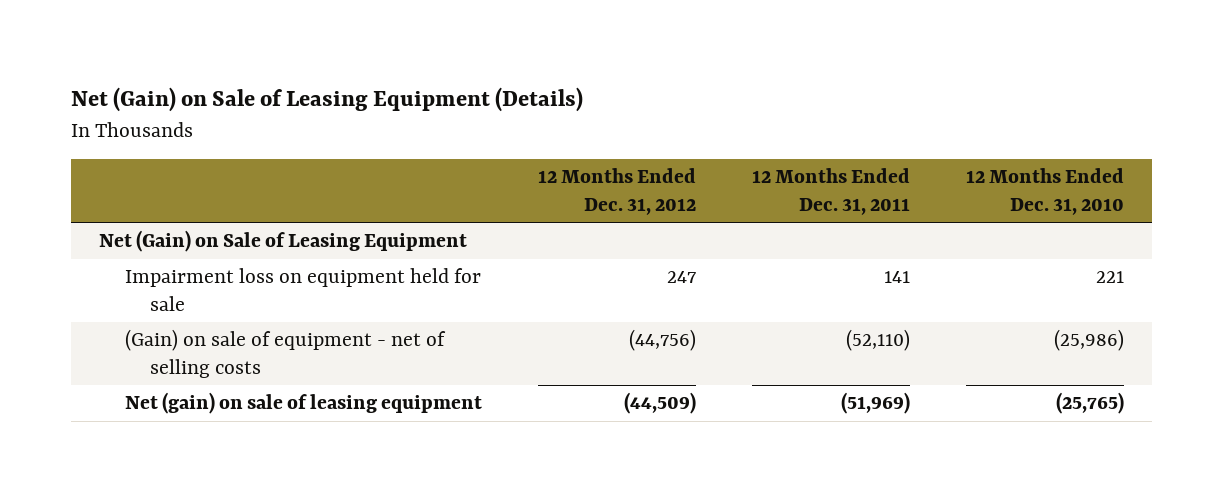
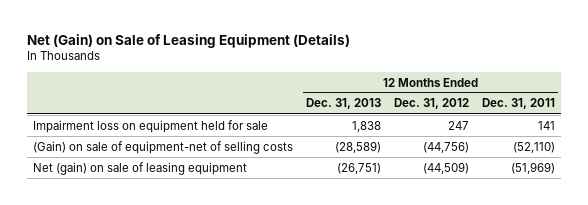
- | 12 Months Ended Dec. 31, 2012 | 12 Months Ended Dec. 31, 2011 | 12 Months Ended Dec. 31, 2010
+ | 12 Months Ended Dec. 31, 2013 | 12 Months Ended Dec. 31, 2012 | 12 Months Ended Dec. 31, 2011
- Net (Gain) on Sale of Leasing Equipment
- (Gain) on sale of equipment - net of selling costs | (44,756) | (52,110) | (25,986)
+ (Gain) on sale of equipment-net of selling costs | (28,589) | (44,756) | (52,110)

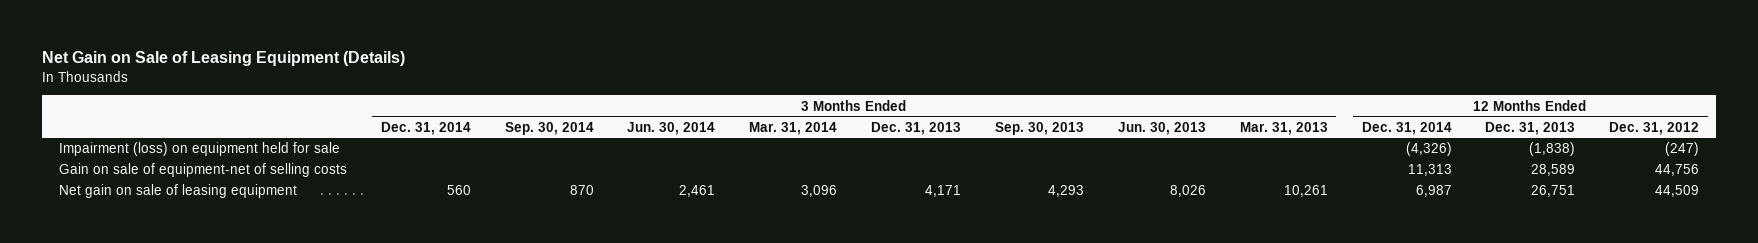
- Net (Gain) on Sale of Leasing Equipment (Details)
+ Net Gain on Sale of Leasing Equipment (Details)
- | 12 Months Ended Dec. 31, 2013 | 12 Months Ended Dec. 31, 2012 | 12 Months Ended Dec. 31, 2011
+ | 3 Months Ended Dec. 31, 2014 | 3 Months Ended Sep. 30, 2014 | 3 Months Ended Jun. 30, 2014 | 3 Months Ended Mar. 31, 2014 | 3 Months Ended Dec. 31, 2013 | 3 Months Ended Sep. 30, 2013 | 3 Months Ended Jun. 30, 2013 | 3 Months Ended Mar. 31, 2013 | 12 Months Ended Dec. 31, 2014 | 12 Months Ended Dec. 31, 2013 | 12 Months Ended Dec. 31, 2012
- Impairment loss on equipment held for sale | 1,838 | 247 | 141
- (Gain) on sale of equipment-net of selling costs | (28,589) | (44,756) | (52,110)
- Net (gain) on sale of leasing equipment | (26,751) | (44,509) | (51,969)
+ Impairment (loss) on equipment held for sale | | | | | | | | | (4,326) | (1,838) | (247)
+ Gain on sale of equipment-net of selling costs | | | | | | | | | 11,313 | 28,589 | 44,756
+ Net gain on sale of leasing equipment | 560 | 870 | 2,461 | 3,096 | 4,171 | 4,293 | 8,026 | 10,261 | 6,987 | 26,751 | 44,509

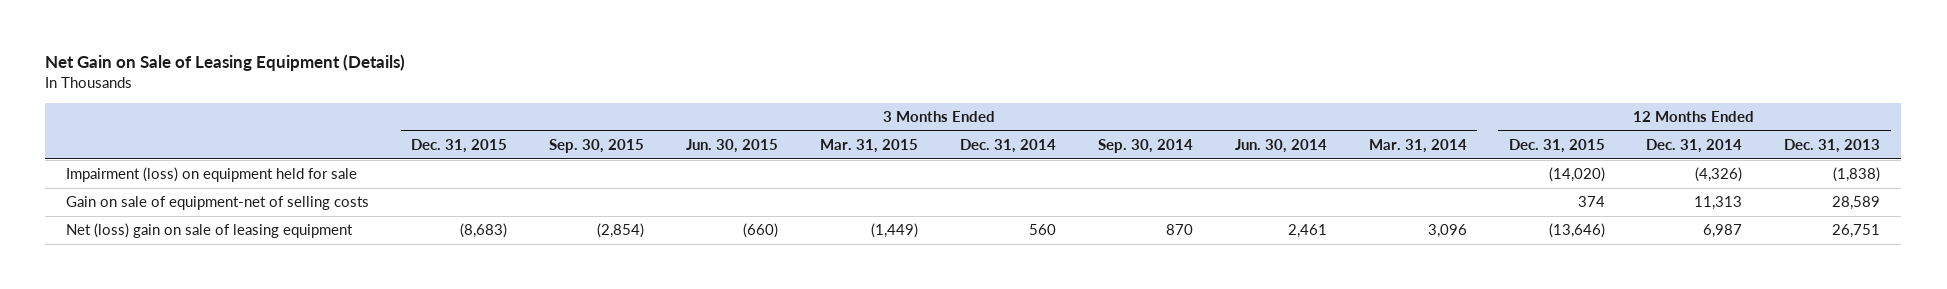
- | 3 Months Ended Dec. 31, 2014 | 3 Months Ended Sep. 30, 2014 | 3 Months Ended Jun. 30, 2014 | 3 Months Ended Mar. 31, 2014 | 3 Months Ended Dec. 31, 2013 | 3 Months Ended Sep. 30, 2013 | 3 Months Ended Jun. 30, 2013 | 3 Months Ended Mar. 31, 2013 | 12 Months Ended Dec. 31, 2014 | 12 Months Ended Dec. 31, 2013 | 12 Months Ended Dec. 31, 2012
+ | 3 Months Ended Dec. 31, 2015 | 3 Months Ended Sep. 30, 2015 | 3 Months Ended Jun. 30, 2015 | 3 Months Ended Mar. 31, 2015 | 3 Months Ended Dec. 31, 2014 | 3 Months Ended Sep. 30, 2014 | 3 Months Ended Jun. 30, 2014 | 3 Months Ended Mar. 31, 2014 | 12 Months Ended Dec. 31, 2015 | 12 Months Ended Dec. 31, 2014 | 12 Months Ended Dec. 31, 2013
- Net gain on sale of leasing equipment | 560 | 870 | 2,461 | 3,096 | 4,171 | 4,293 | 8,026 | 10,261 | 6,987 | 26,751 | 44,509
+ Net (loss) gain on sale of leasing equipment | (8,683) | (2,854) | (660) | (1,449) | 560 | 870 | 2,461 | 3,096 | (13,646) | 6,987 | 26,751

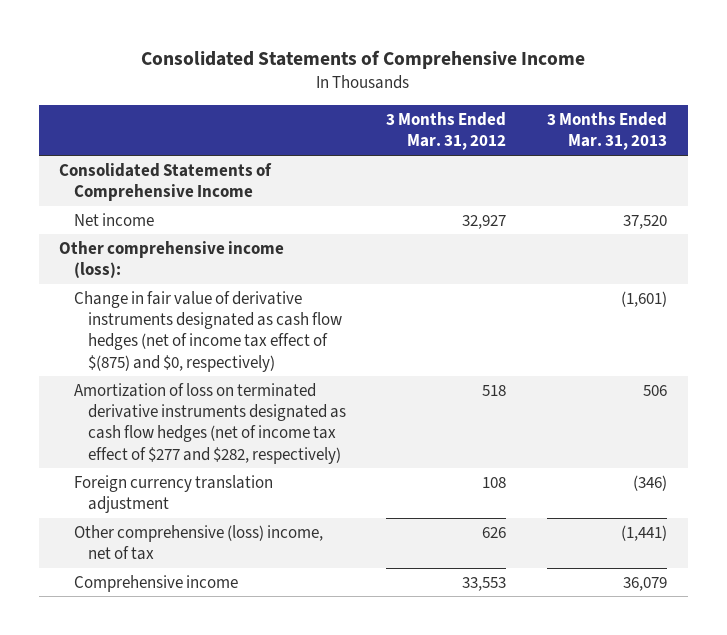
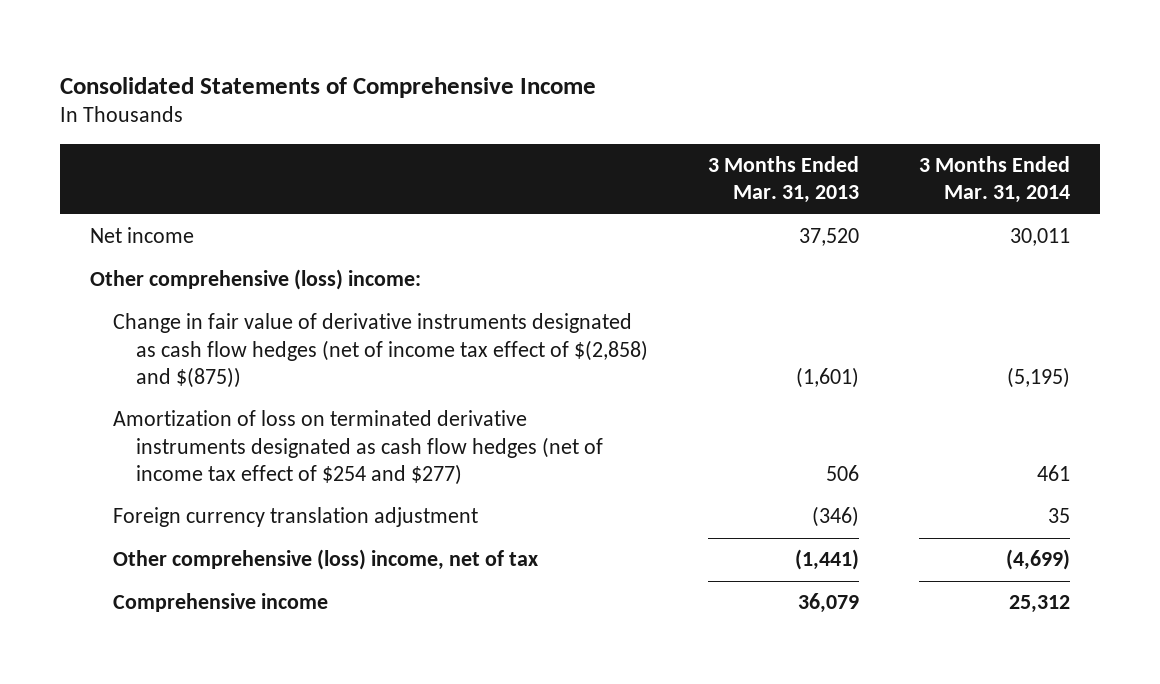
- | 3 Months Ended Mar. 31, 2012 | 3 Months Ended Mar. 31, 2013
+ | 3 Months Ended Mar. 31, 2013 | 3 Months Ended Mar. 31, 2014
- Consolidated Statements of Comprehensive Income
- Other comprehensive income (loss):
- Change in fair value of derivative instruments designated as cash flow hedges (net of income tax effect of $(875) and $0, respectively) | | (1,601)
- Amortization of loss on terminated derivative instruments designated as cash flow hedges (net of income tax effect of $277 and $282, respectively) | 518 | 506
+ Other comprehensive (loss) income:
+ Change in fair value of derivative instruments designated as cash flow hedges (net of income tax effect of $(2,858) and $(875)) | (1,601) | (5,195)
+ Amortization of loss on terminated derivative instruments designated as cash flow hedges (net of income tax effect of $254 and $277) | 506 | 461

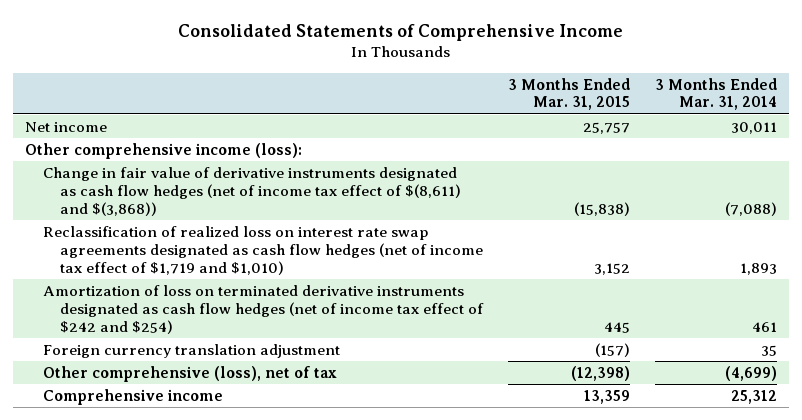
- | 3 Months Ended Mar. 31, 2013 | 3 Months Ended Mar. 31, 2014
+ | 3 Months Ended Mar. 31, 2015 | 3 Months Ended Mar. 31, 2014
- Other comprehensive (loss) income:
- Change in fair value of derivative instruments designated as cash flow hedges (net of income tax effect of $(2,858) and $(875)) | (1,601) | (5,195)
- Amortization of loss on terminated derivative instruments designated as cash flow hedges (net of income tax effect of $254 and $277) | 506 | 461
+ Other comprehensive income (loss):
+ Change in fair value of derivative instruments designated as cash flow hedges (net of income tax effect of $(8,611) and $(3,868)) | (15,838) | (7,088)
+ Reclassification of realized loss on interest rate swap agreements designated as cash flow hedges (net of income tax effect of $1,719 and $1,010) | 3,152 | 1,893
+ Amortization of loss on terminated derivative instruments designated as cash flow hedges (net of income tax effect of $242 and $254) | 445 | 461
- Other comprehensive (loss) income, net of tax | (1,441) | (4,699)
+ Other comprehensive (loss), net of tax | (12,398) | (4,699)

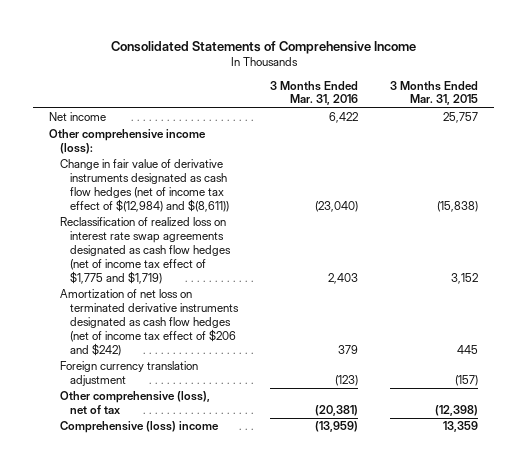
- | 3 Months Ended Mar. 31, 2015 | 3 Months Ended Mar. 31, 2014
+ | 3 Months Ended Mar. 31, 2016 | 3 Months Ended Mar. 31, 2015
- Change in fair value of derivative instruments designated as cash flow hedges (net of income tax effect of $(8,611) and $(3,868)) | (15,838) | (7,088)
- Reclassification of realized loss on interest rate swap agreements designated as cash flow hedges (net of income tax effect of $1,719 and $1,010) | 3,152 | 1,893
- Amortization of loss on terminated derivative instruments designated as cash flow hedges (net of income tax effect of $242 and $254) | 445 | 461
+ Change in fair value of derivative instruments designated as cash flow hedges (net of income tax effect of $(12,984) and $(8,611)) | (23,040) | (15,838)
+ Reclassification of realized loss on interest rate swap agreements designated as cash flow hedges (net of income tax effect of $1,775 and $1,719) | 2,403 | 3,152
+ Amortization of net loss on terminated derivative instruments designated as cash flow hedges (net of income tax effect of $206 and $242) | 379 | 445
- Comprehensive income | 13,359 | 25,312
+ Comprehensive (loss) income | (13,959) | 13,359

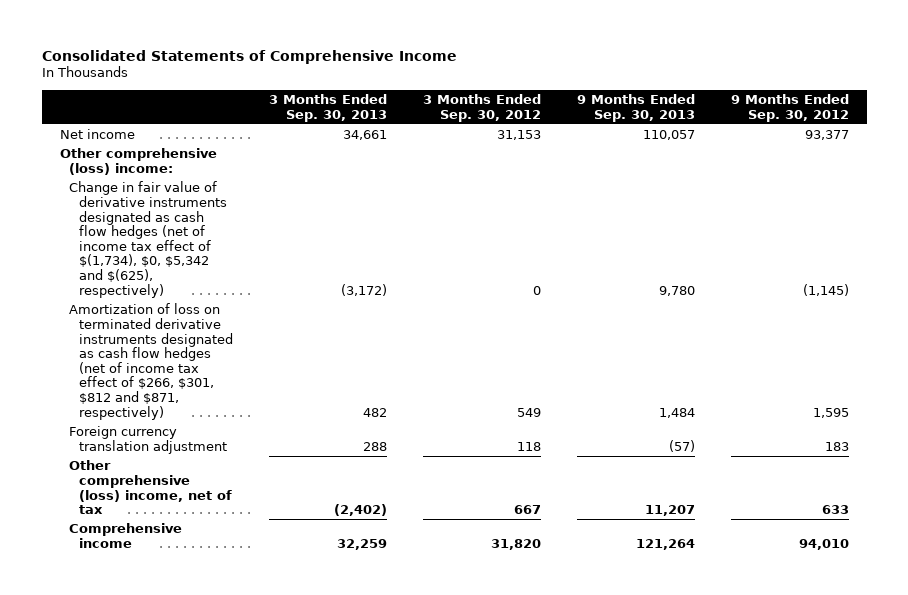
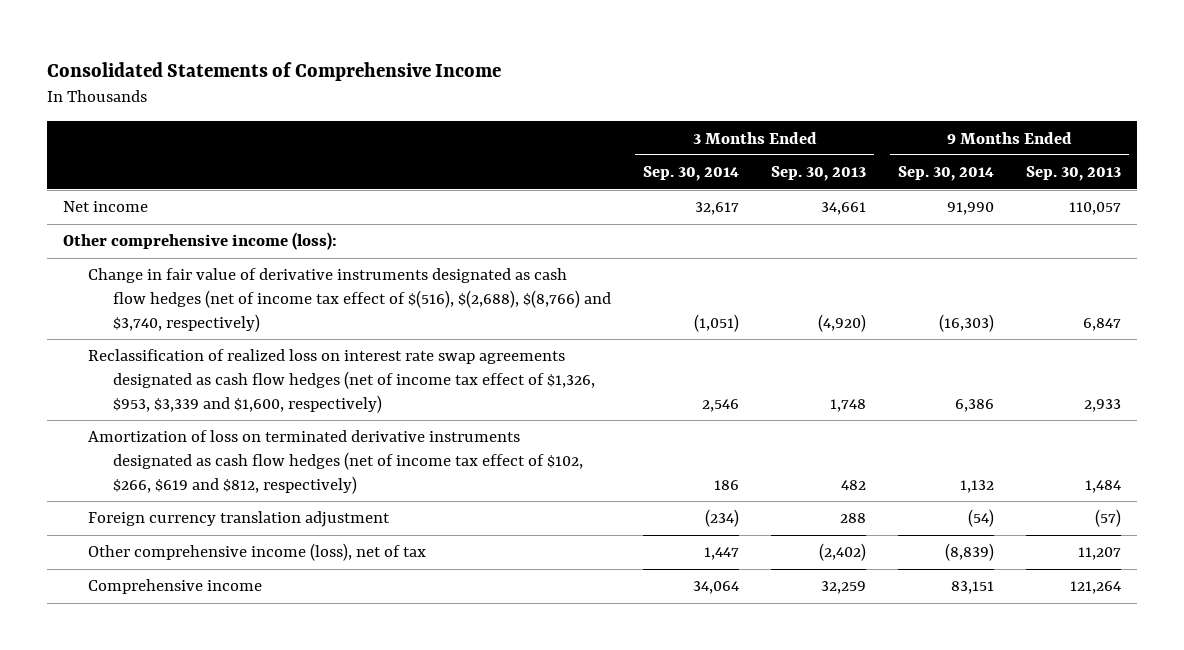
- | 3 Months Ended Sep. 30, 2013 | 3 Months Ended Sep. 30, 2012 | 9 Months Ended Sep. 30, 2013 | 9 Months Ended Sep. 30, 2012
+ | 3 Months Ended Sep. 30, 2014 | 3 Months Ended Sep. 30, 2013 | 9 Months Ended Sep. 30, 2014 | 9 Months Ended Sep. 30, 2013
- Other comprehensive (loss) income:
- Change in fair value of derivative instruments designated as cash flow hedges (net of income tax effect of $(1,734), $0, $5,342 and $(625), respectively) | (3,172) | 0 | 9,780 | (1,145)
- Amortization of loss on terminated derivative instruments designated as cash flow hedges (net of income tax effect of $266, $301, $812 and $871, respectively) | 482 | 549 | 1,484 | 1,595
+ Other comprehensive income (loss):
+ Change in fair value of derivative instruments designated as cash flow hedges (net of income tax effect of $(516), $(2,688), $(8,766) and $3,740, respectively) | (1,051) | (4,920) | (16,303) | 6,847
+ Reclassification of realized loss on interest rate swap agreements designated as cash flow hedges (net of income tax effect of $1,326, $953, $3,339 and $1,600, respectively) | 2,546 | 1,748 | 6,386 | 2,933
+ Amortization of loss on terminated derivative instruments designated as cash flow hedges (net of income tax effect of $102, $266, $619 and $812, respectively) | 186 | 482 | 1,132 | 1,484
- Other comprehensive (loss) income, net of tax | (2,402) | 667 | 11,207 | 633
+ Other comprehensive income (loss), net of tax | 1,447 | (2,402) | (8,839) | 11,207

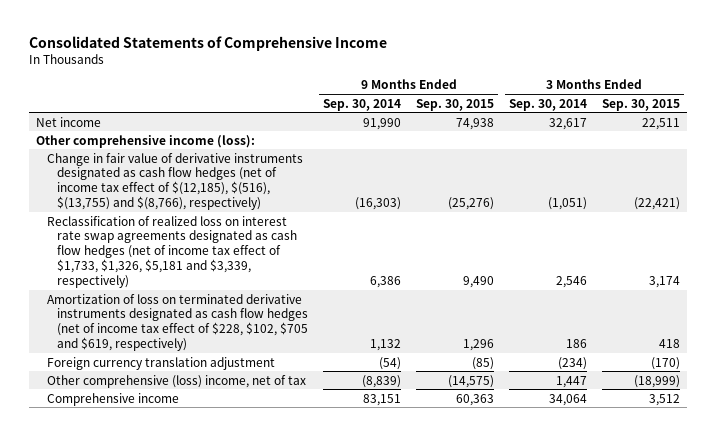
- | 3 Months Ended Sep. 30, 2014 | 3 Months Ended Sep. 30, 2013 | 9 Months Ended Sep. 30, 2014 | 9 Months Ended Sep. 30, 2013
+ | 9 Months Ended Sep. 30, 2014 | 9 Months Ended Sep. 30, 2015 | 3 Months Ended Sep. 30, 2014 | 3 Months Ended Sep. 30, 2015
- Change in fair value of derivative instruments designated as cash flow hedges (net of income tax effect of $(516), $(2,688), $(8,766) and $3,740, respectively) | (1,051) | (4,920) | (16,303) | 6,847
- Reclassification of realized loss on interest rate swap agreements designated as cash flow hedges (net of income tax effect of $1,326, $953, $3,339 and $1,600, respectively) | 2,546 | 1,748 | 6,386 | 2,933
- Amortization of loss on terminated derivative instruments designated as cash flow hedges (net of income tax effect of $102, $266, $619 and $812, respectively) | 186 | 482 | 1,132 | 1,484
+ Change in fair value of derivative instruments designated as cash flow hedges (net of income tax effect of $(12,185), $(516), $(13,755) and $(8,766), respectively) | (16,303) | (25,276) | (1,051) | (22,421)
+ Reclassification of realized loss on interest rate swap agreements designated as cash flow hedges (net of income tax effect of $1,733, $1,326, $5,181 and $3,339, respectively) | 6,386 | 9,490 | 2,546 | 3,174
+ Amortization of loss on terminated derivative instruments designated as cash flow hedges (net of income tax effect of $228, $102, $705 and $619, respectively) | 1,132 | 1,296 | 186 | 418
- Other comprehensive income (loss), net of tax | 1,447 | (2,402) | (8,839) | 11,207
+ Other comprehensive (loss) income, net of tax | (8,839) | (14,575) | 1,447 | (18,999)

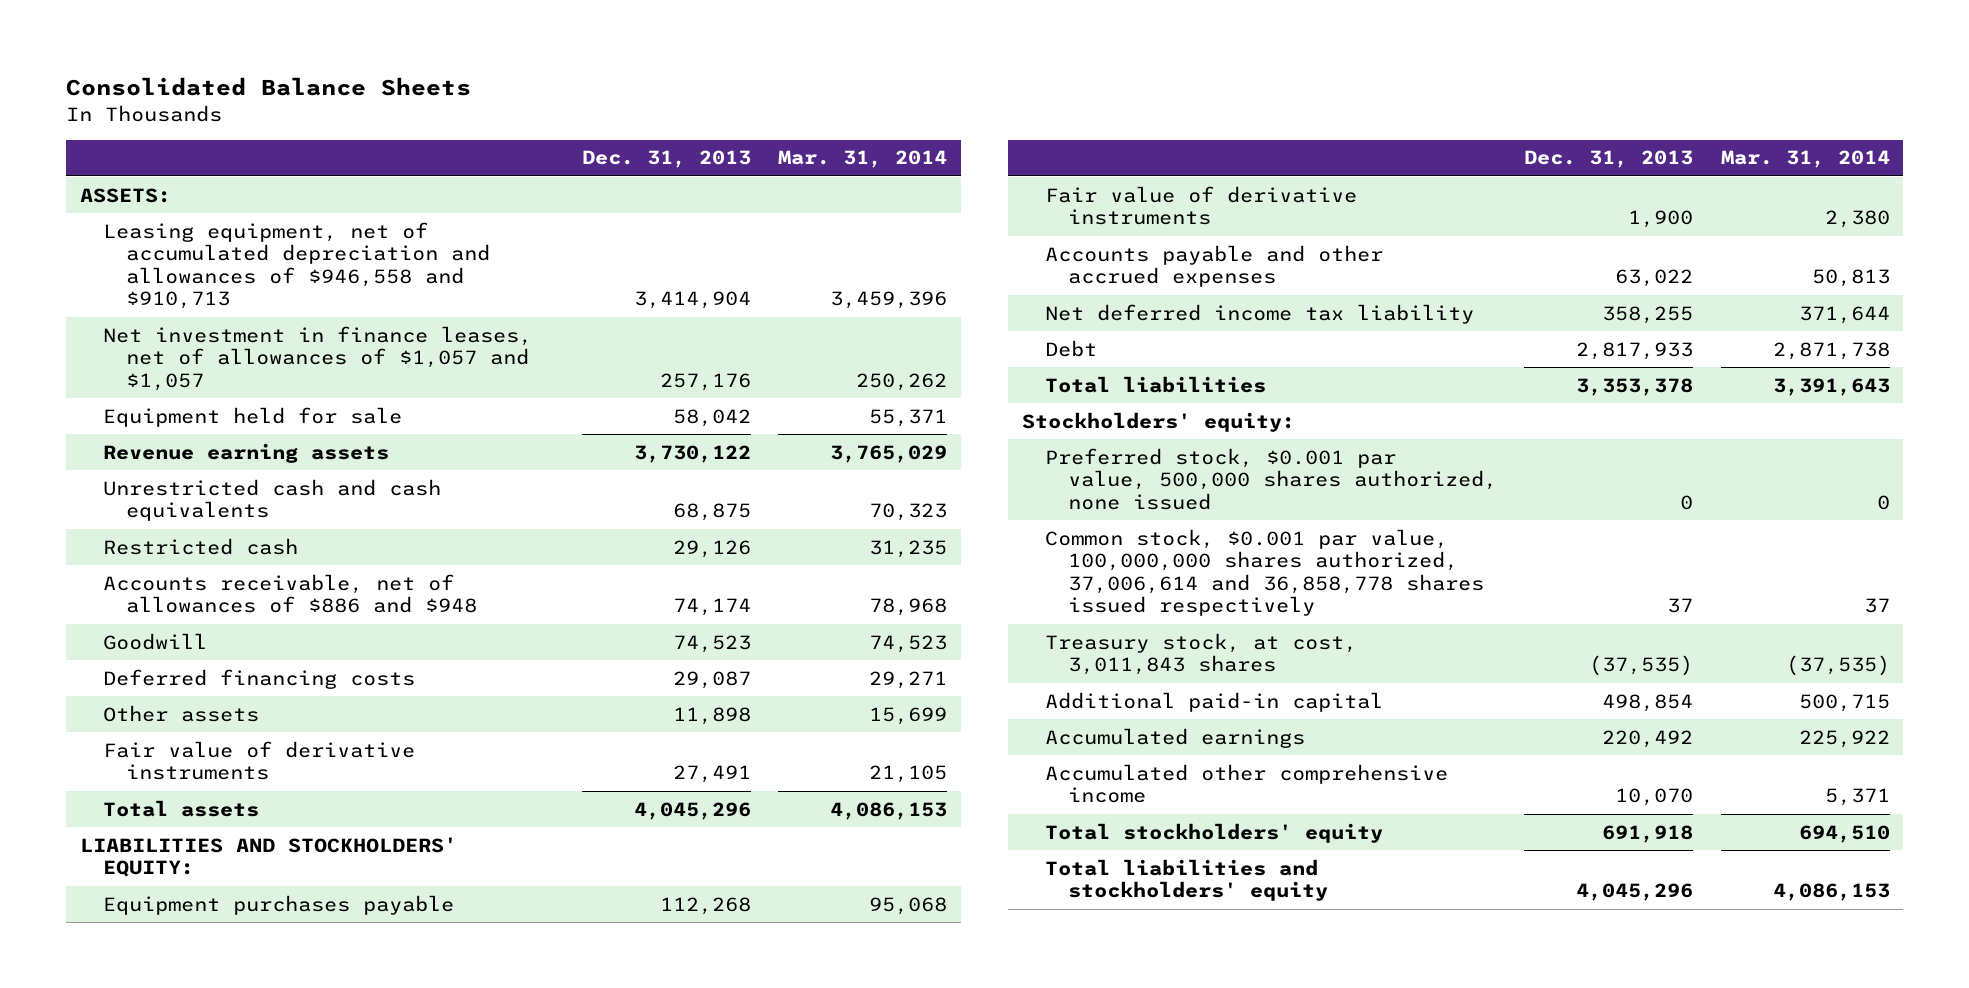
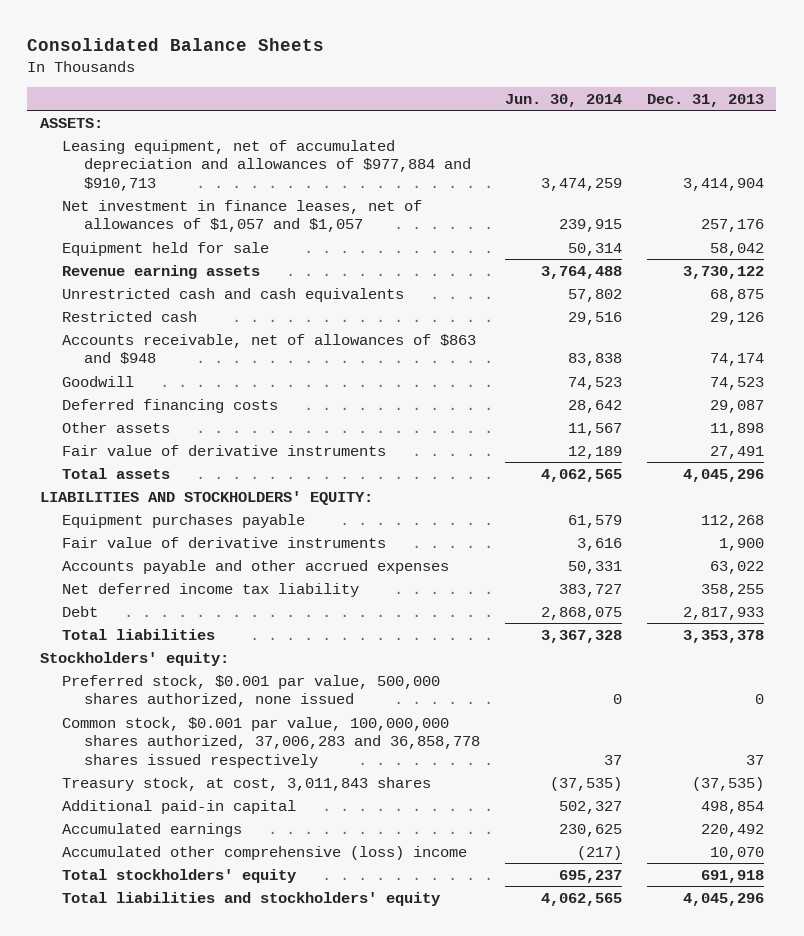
- | Dec. 31, 2013 | Mar. 31, 2014
+ | Jun. 30, 2014 | Dec. 31, 2013
- Leasing equipment, net of accumulated depreciation and allowances of $946,558 and $910,713 | 3,414,904 | 3,459,396
+ Leasing equipment, net of accumulated depreciation and allowances of $977,884 and $910,713 | 3,474,259 | 3,414,904
- Accounts receivable, net of allowances of $886 and $948 | 74,174 | 78,968
+ Accounts receivable, net of allowances of $863 and $948 | 83,838 | 74,174
- Common stock, $0.001 par value, 100,000,000 shares authorized, 37,006,614 and 36,858,778 shares issued respectively | 37 | 37
+ Common stock, $0.001 par value, 100,000,000 shares authorized, 37,006,283 and 36,858,778 shares issued respectively | 37 | 37
- Accumulated other comprehensive income | 10,070 | 5,371
+ Accumulated other comprehensive (loss) income | (217) | 10,070

